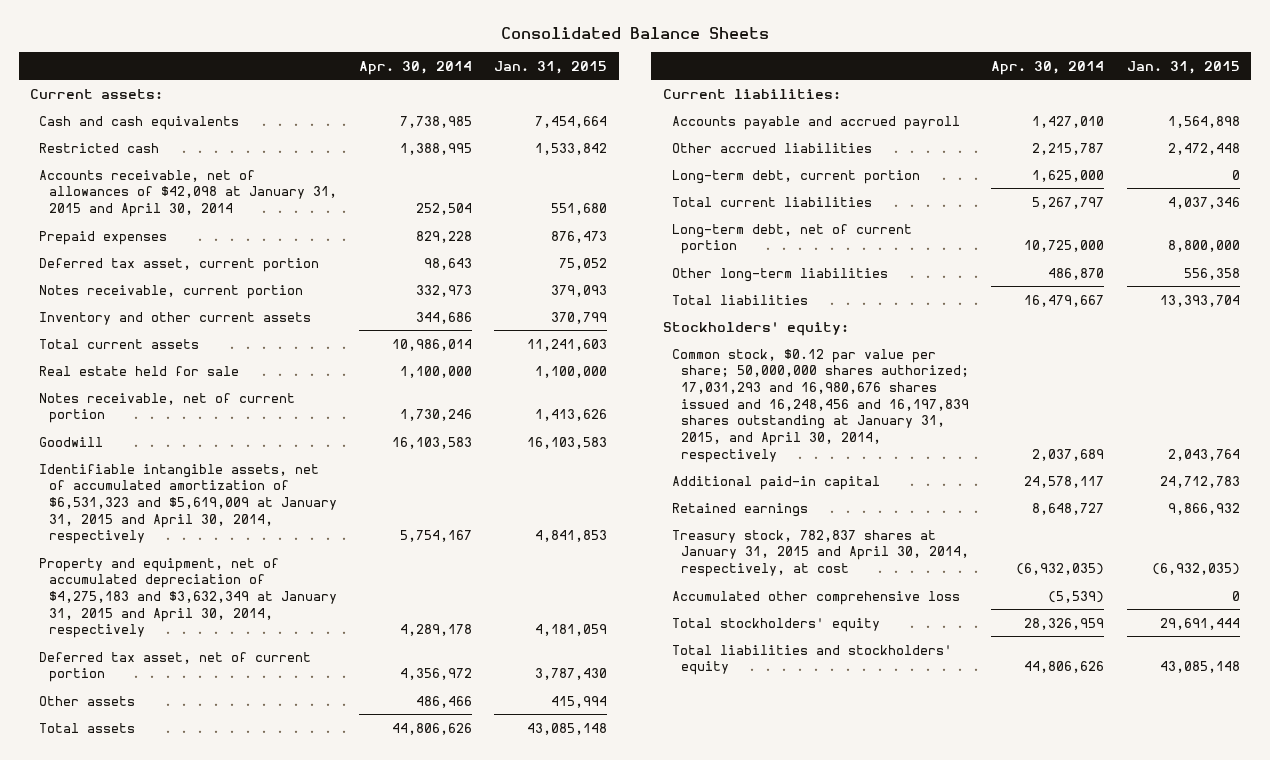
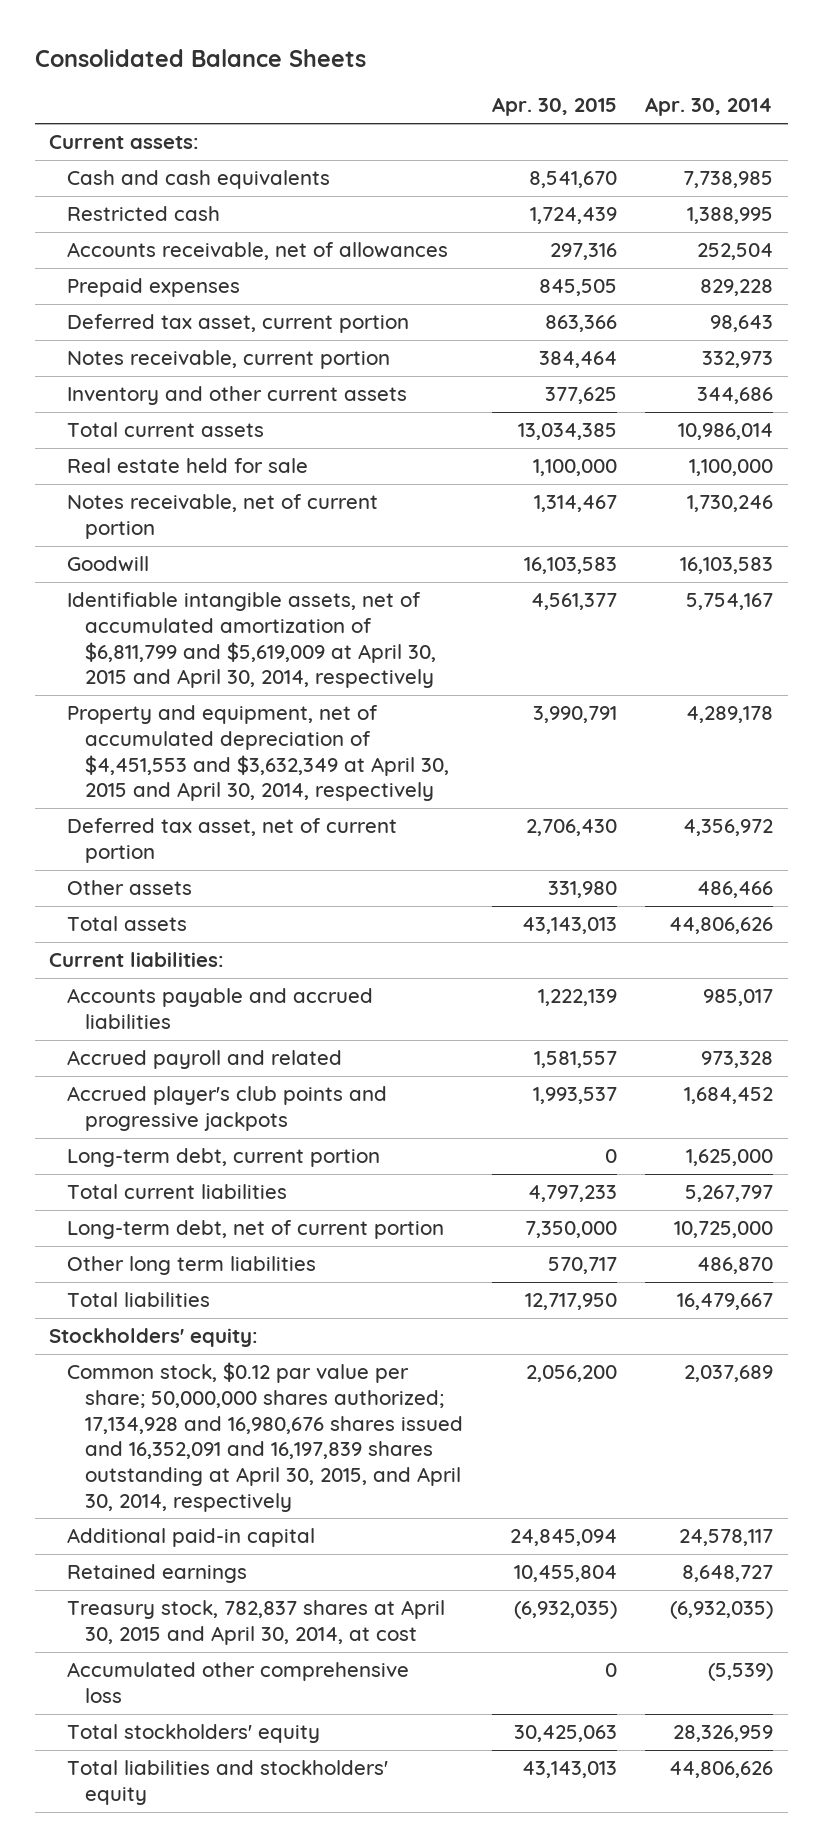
- | Apr. 30, 2014 | Jan. 31, 2015
+ | Apr. 30, 2015 | Apr. 30, 2014
- Accounts receivable, net of allowances of $42,098 at January 31, 2015 and April 30, 2014 | 252,504 | 551,680
+ Accounts receivable, net of allowances | 297,316 | 252,504
- Identifiable intangible assets, net of accumulated amortization of $6,531,323 and $5,619,009 at January 31, 2015 and April 30, 2014, respectively | 5,754,167 | 4,841,853
- Property and equipment, net of accumulated depreciation of $4,275,183 and $3,632,349 at January 31, 2015 and April 30, 2014, respectively | 4,289,178 | 4,181,059
+ Identifiable intangible assets, net of accumulated amortization of $6,811,799 and $5,619,009 at April 30, 2015 and April 30, 2014, respectively | 4,561,377 | 5,754,167
+ Property and equipment, net of accumulated depreciation of $4,451,553 and $3,632,349 at April 30, 2015 and April 30, 2014, respectively | 3,990,791 | 4,289,178
- Accounts payable and accrued payroll | 1,427,010 | 1,564,898
- Other accrued liabilities | 2,215,787 | 2,472,448
+ Accounts payable and accrued liabilities | 1,222,139 | 985,017
+ Accrued payroll and related | 1,581,557 | 973,328
+ Accrued player's club points and progressive jackpots | 1,993,537 | 1,684,452
- Other long-term liabilities | 486,870 | 556,358
+ Other long term liabilities | 570,717 | 486,870
- Common stock, $0.12 par value per share; 50,000,000 shares authorized; 17,031,293 and 16,980,676 shares issued and 16,248,456 and 16,197,839 shares outstanding at January 31, 2015, and April 30, 2014, respectively | 2,037,689 | 2,043,764
+ Common stock, $0.12 par value per share; 50,000,000 shares authorized; 17,134,928 and 16,980,676 shares issued and 16,352,091 and 16,197,839 shares outstanding at April 30, 2015, and April 30, 2014, respectively | 2,056,200 | 2,037,689
- Treasury stock, 782,837 shares at January 31, 2015 and April 30, 2014, respectively, at cost | (6,932,035) | (6,932,035)
+ Treasury stock, 782,837 shares at April 30, 2015 and April 30, 2014, at cost | (6,932,035) | (6,932,035)

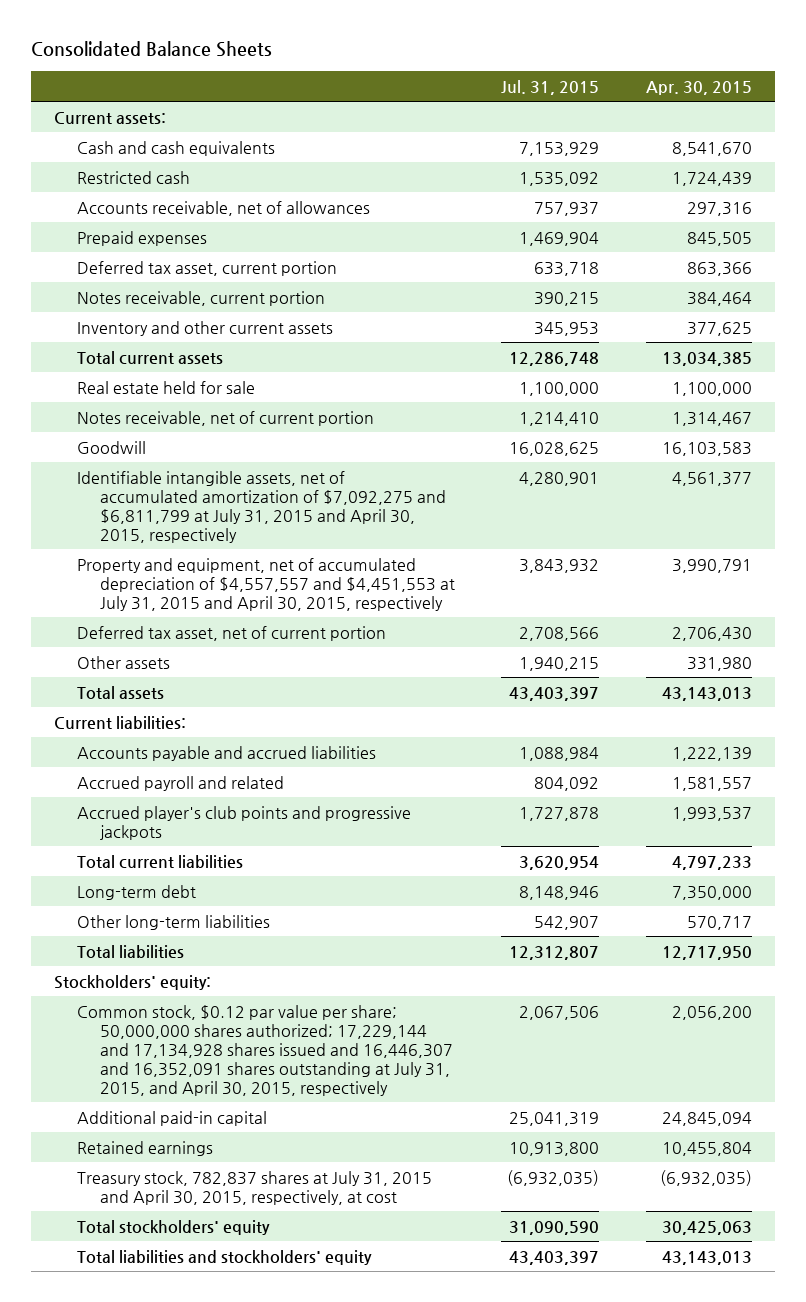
- | Apr. 30, 2015 | Apr. 30, 2014
+ | Jul. 31, 2015 | Apr. 30, 2015
- Identifiable intangible assets, net of accumulated amortization of $6,811,799 and $5,619,009 at April 30, 2015 and April 30, 2014, respectively | 4,561,377 | 5,754,167
- Property and equipment, net of accumulated depreciation of $4,451,553 and $3,632,349 at April 30, 2015 and April 30, 2014, respectively | 3,990,791 | 4,289,178
+ Identifiable intangible assets, net of accumulated amortization of $7,092,275 and $6,811,799 at July 31, 2015 and April 30, 2015, respectively | 4,280,901 | 4,561,377
+ Property and equipment, net of accumulated depreciation of $4,557,557 and $4,451,553 at July 31, 2015 and April 30, 2015, respectively | 3,843,932 | 3,990,791
- Long-term debt, current portion | 0 | 1,625,000
- Long-term debt, net of current portion | 7,350,000 | 10,725,000
- Other long term liabilities | 570,717 | 486,870
+ Long-term debt | 8,148,946 | 7,350,000
+ Other long-term liabilities | 542,907 | 570,717
- Common stock, $0.12 par value per share; 50,000,000 shares authorized; 17,134,928 and 16,980,676 shares issued and 16,352,091 and 16,197,839 shares outstanding at April 30, 2015, and April 30, 2014, respectively | 2,056,200 | 2,037,689
+ Common stock, $0.12 par value per share; 50,000,000 shares authorized; 17,229,144 and 17,134,928 shares issued and 16,446,307 and 16,352,091 shares outstanding at July 31, 2015, and April 30, 2015, respectively | 2,067,506 | 2,056,200
- Treasury stock, 782,837 shares at April 30, 2015 and April 30, 2014, at cost | (6,932,035) | (6,932,035)
- Accumulated other comprehensive loss | 0 | (5,539)
+ Treasury stock, 782,837 shares at July 31, 2015 and April 30, 2015, respectively, at cost | (6,932,035) | (6,932,035)

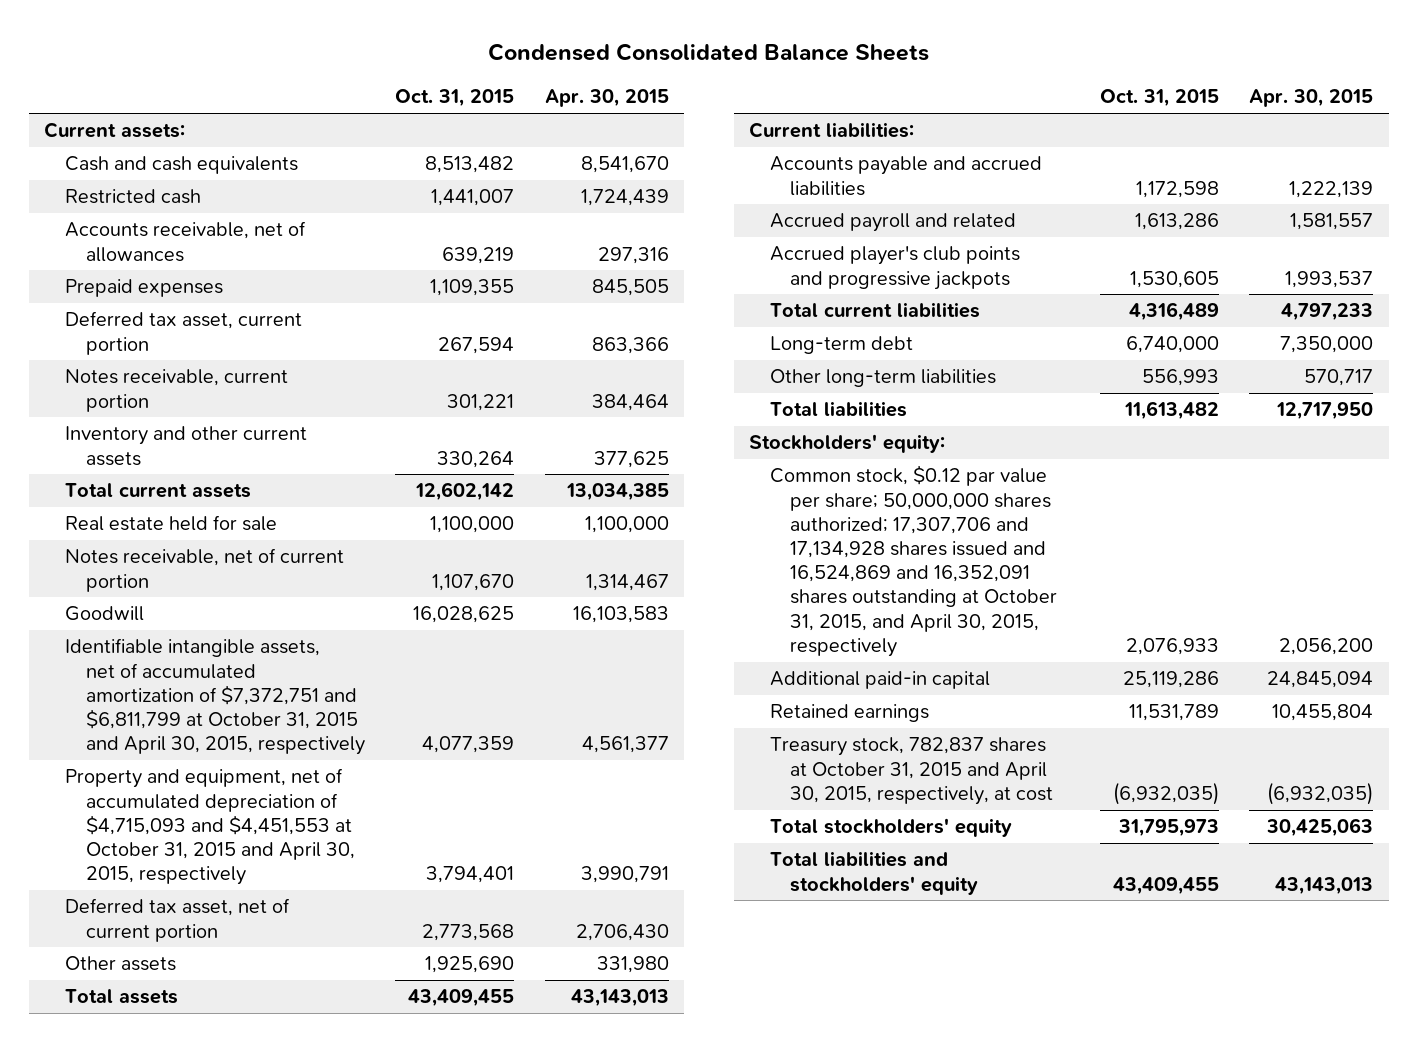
- Consolidated Balance Sheets
+ Condensed Consolidated Balance Sheets
- | Jul. 31, 2015 | Apr. 30, 2015
+ | Oct. 31, 2015 | Apr. 30, 2015
- Identifiable intangible assets, net of accumulated amortization of $7,092,275 and $6,811,799 at July 31, 2015 and April 30, 2015, respectively | 4,280,901 | 4,561,377
- Property and equipment, net of accumulated depreciation of $4,557,557 and $4,451,553 at July 31, 2015 and April 30, 2015, respectively | 3,843,932 | 3,990,791
+ Identifiable intangible assets, net of accumulated amortization of $7,372,751 and $6,811,799 at October 31, 2015 and April 30, 2015, respectively | 4,077,359 | 4,561,377
+ Property and equipment, net of accumulated depreciation of $4,715,093 and $4,451,553 at October 31, 2015 and April 30, 2015, respectively | 3,794,401 | 3,990,791
- Common stock, $0.12 par value per share; 50,000,000 shares authorized; 17,229,144 and 17,134,928 shares issued and 16,446,307 and 16,352,091 shares outstanding at July 31, 2015, and April 30, 2015, respectively | 2,067,506 | 2,056,200
+ Common stock, $0.12 par value per share; 50,000,000 shares authorized; 17,307,706 and 17,134,928 shares issued and 16,524,869 and 16,352,091 shares outstanding at October 31, 2015, and April 30, 2015, respectively | 2,076,933 | 2,056,200
- Treasury stock, 782,837 shares at July 31, 2015 and April 30, 2015, respectively, at cost | (6,932,035) | (6,932,035)
+ Treasury stock, 782,837 shares at October 31, 2015 and April 30, 2015, respectively, at cost | (6,932,035) | (6,932,035)

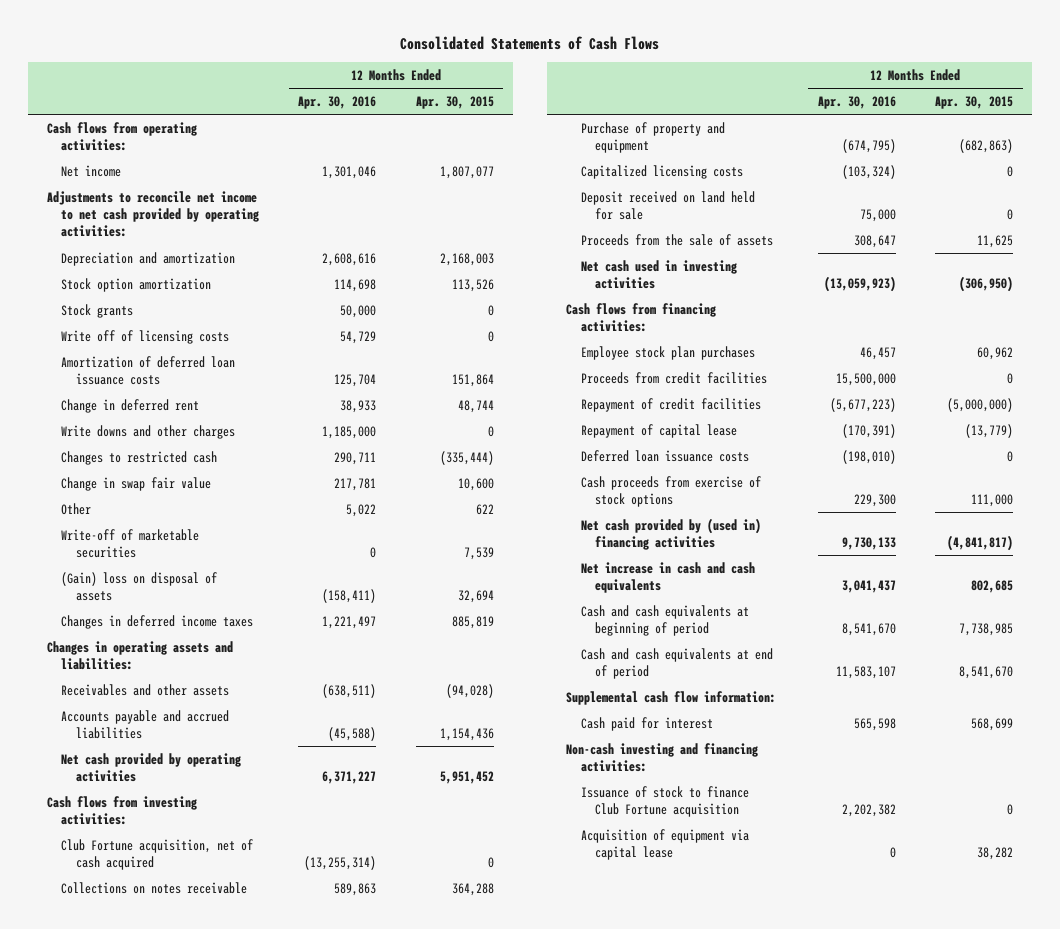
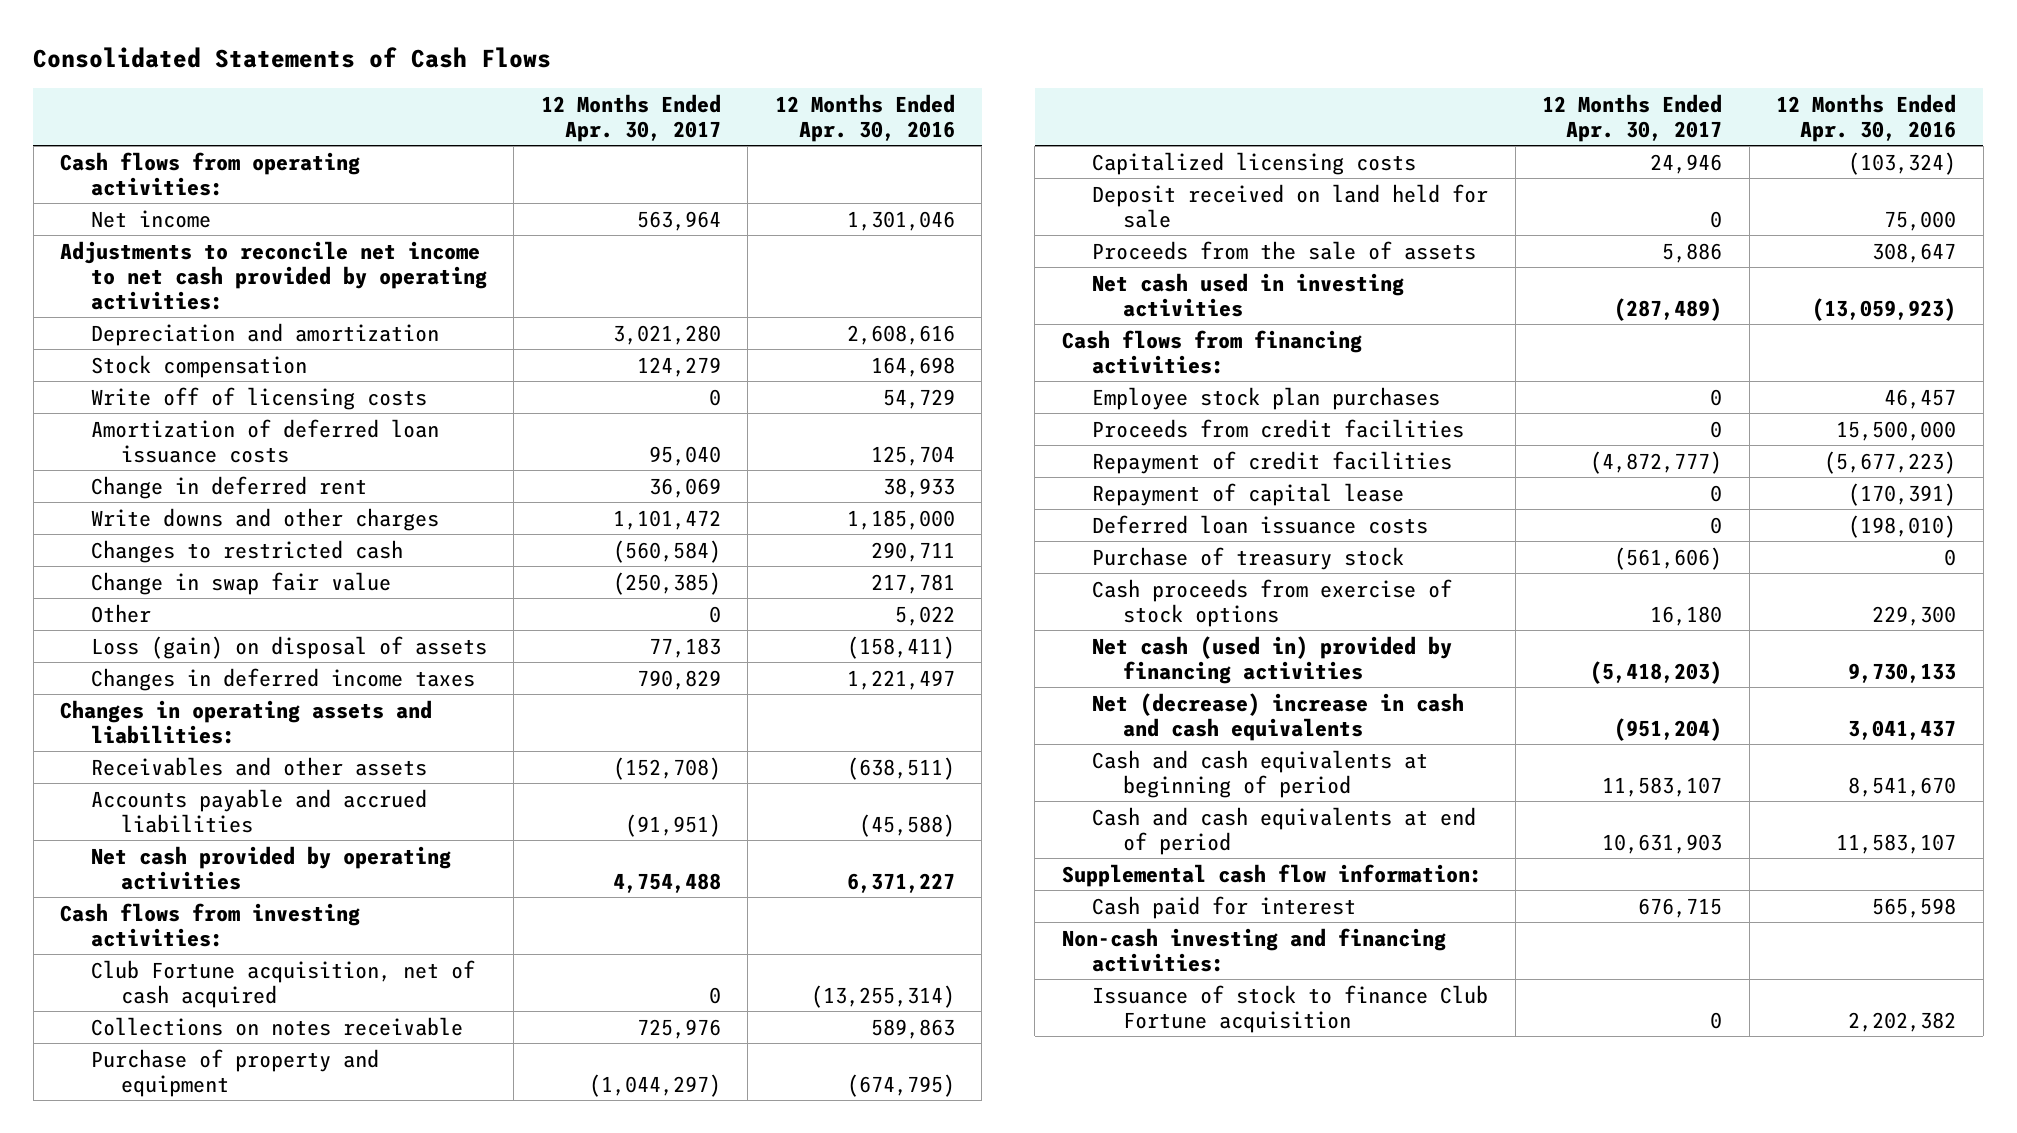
- | 12 Months Ended Apr. 30, 2016 | 12 Months Ended Apr. 30, 2015
+ | 12 Months Ended Apr. 30, 2017 | 12 Months Ended Apr. 30, 2016
- Stock option amortization | 114,698 | 113,526
- Stock grants | 50,000 | 0
+ Stock compensation | 124,279 | 164,698
- Write-off of marketable securities | 0 | 7,539
- (Gain) loss on disposal of assets | (158,411) | 32,694
+ Loss (gain) on disposal of assets | 77,183 | (158,411)
+ Purchase of treasury stock | (561,606) | 0
- Net cash provided by (used in) financing activities | 9,730,133 | (4,841,817)
- Net increase in cash and cash equivalents | 3,041,437 | 802,685
+ Net cash (used in) provided by financing activities | (5,418,203) | 9,730,133
+ Net (decrease) increase in cash and cash equivalents | (951,204) | 3,041,437
- Acquisition of equipment via capital lease | 0 | 38,282

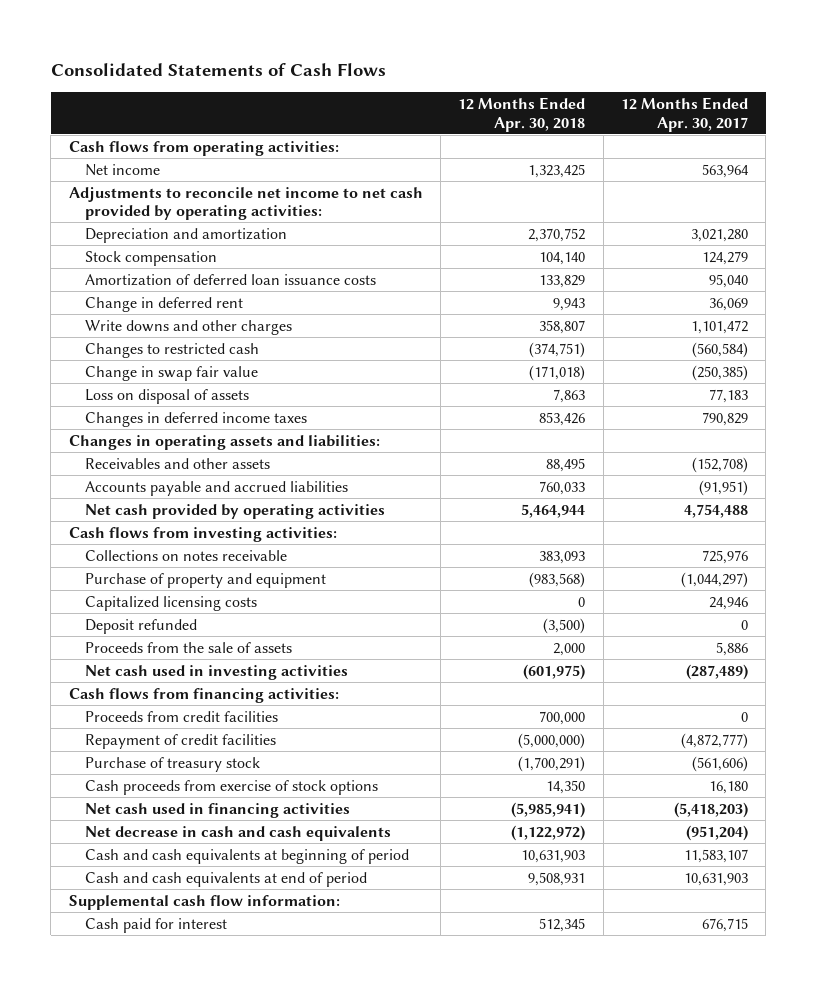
- | 12 Months Ended Apr. 30, 2017 | 12 Months Ended Apr. 30, 2016
+ | 12 Months Ended Apr. 30, 2018 | 12 Months Ended Apr. 30, 2017
- Write off of licensing costs | 0 | 54,729
- Other | 0 | 5,022
- Loss (gain) on disposal of assets | 77,183 | (158,411)
+ Loss on disposal of assets | 7,863 | 77,183
- Club Fortune acquisition, net of cash acquired | 0 | (13,255,314)
- Deposit received on land held for sale | 0 | 75,000
+ Deposit refunded | (3,500) | 0
- Employee stock plan purchases | 0 | 46,457
- Repayment of capital lease | 0 | (170,391)
- Deferred loan issuance costs | 0 | (198,010)
- Net cash (used in) provided by financing activities | (5,418,203) | 9,730,133
- Net (decrease) increase in cash and cash equivalents | (951,204) | 3,041,437
+ Net cash used in financing activities | (5,985,941) | (5,418,203)
+ Net decrease in cash and cash equivalents | (1,122,972) | (951,204)
- Non-cash investing and financing activities:
- Issuance of stock to finance Club Fortune acquisition | 0 | 2,202,382

